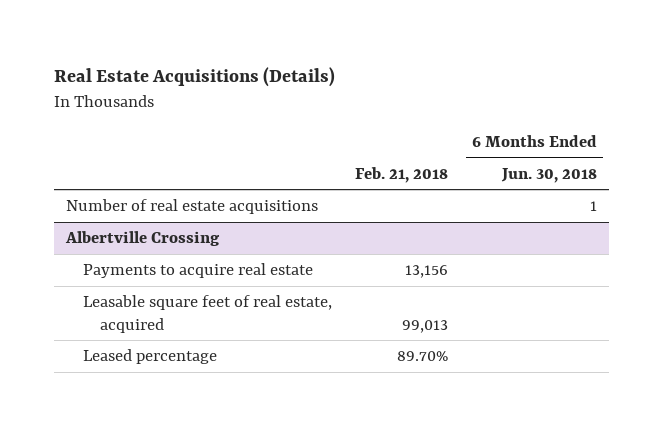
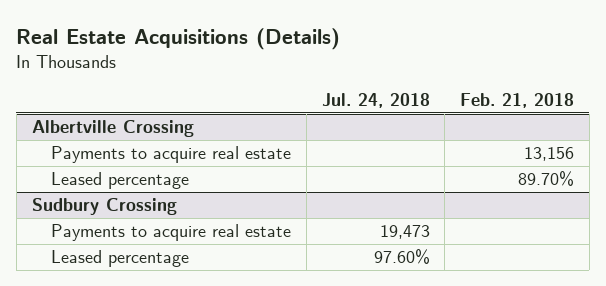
- | Feb. 21, 2018 | 6 Months Ended Jun. 30, 2018
+ | Jul. 24, 2018 | Feb. 21, 2018
- Number of real estate acquisitions | | 1
@ Albertville Crossing
- Leasable square feet of real estate, acquired | 99,013 |
+ Sudbury Crossing
+ Payments to acquire real estate | 19,473 |
+ Leased percentage | 97.60% |

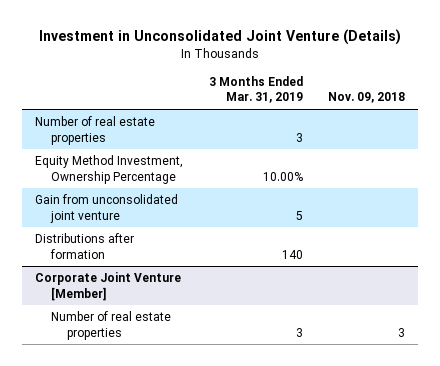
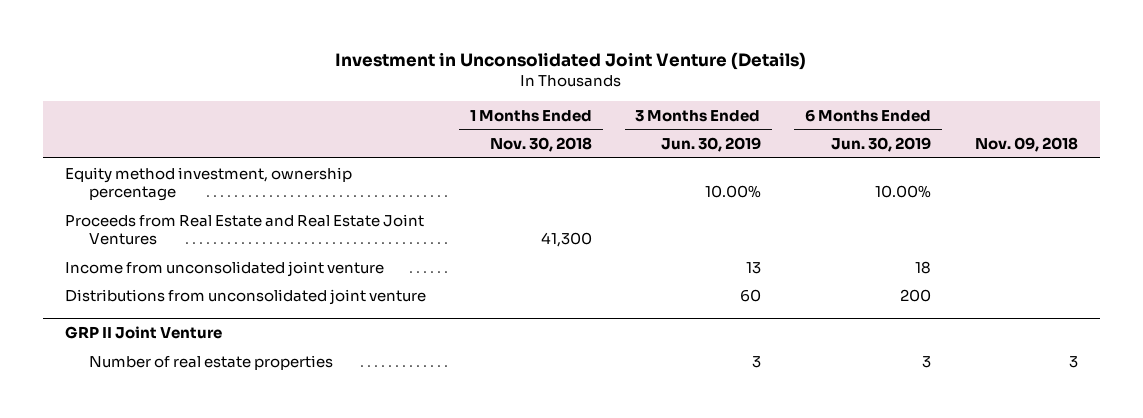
- | 3 Months Ended Mar. 31, 2019 | Nov. 09, 2018
+ | 1 Months Ended Nov. 30, 2018 | 3 Months Ended Jun. 30, 2019 | 6 Months Ended Jun. 30, 2019 | Nov. 09, 2018
- Number of real estate properties | 3 |
- Equity Method Investment, Ownership Percentage | 10.00% |
- Gain from unconsolidated joint venture | 5 |
- Distributions after formation | 140 |
- Corporate Joint Venture [Member]
+ Equity method investment, ownership percentage | | 10.00% | 10.00% |
+ Proceeds from Real Estate and Real Estate Joint Ventures | 41,300 | | |
+ Income from unconsolidated joint venture | | 13 | 18 |
+ Distributions from unconsolidated joint venture | | 60 | 200 |
+ GRP II Joint Venture

